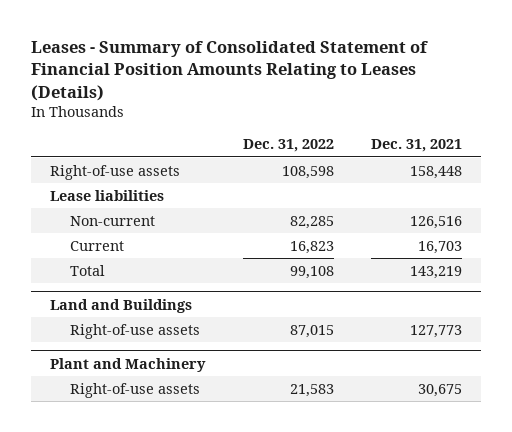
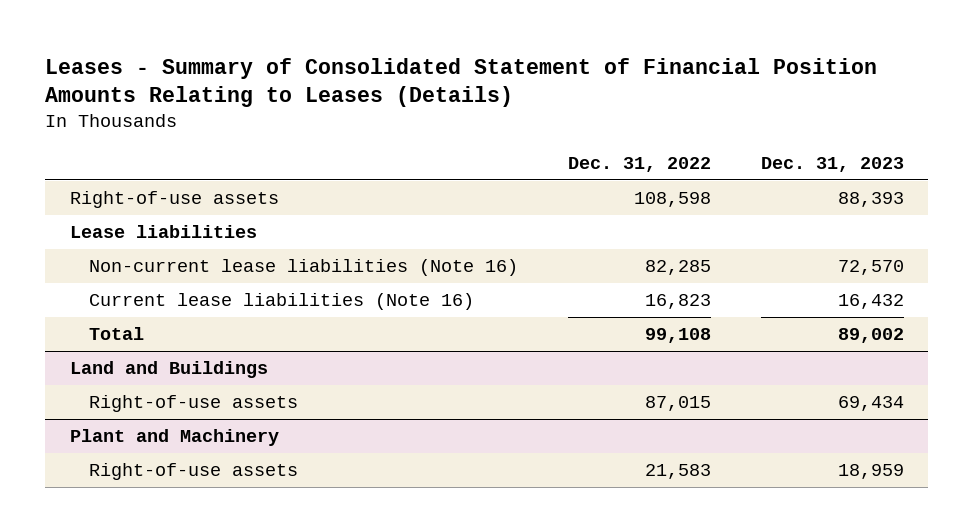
- | Dec. 31, 2022 | Dec. 31, 2021
+ | Dec. 31, 2022 | Dec. 31, 2023
- Non-current | 82,285 | 126,516
- Current | 16,823 | 16,703
+ Non-current lease liabilities (Note 16) | 82,285 | 72,570
+ Current lease liabilities (Note 16) | 16,823 | 16,432

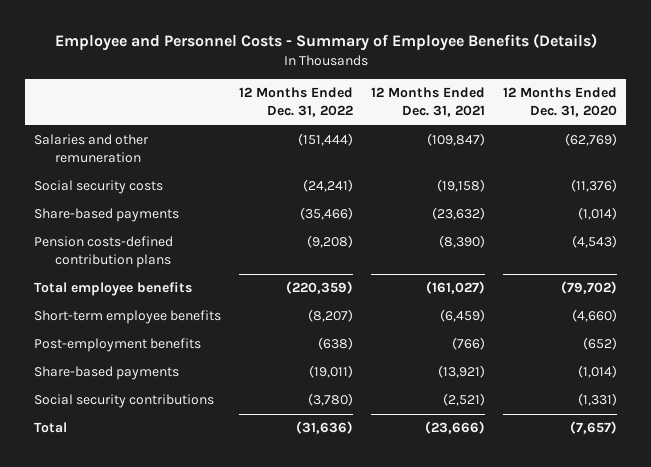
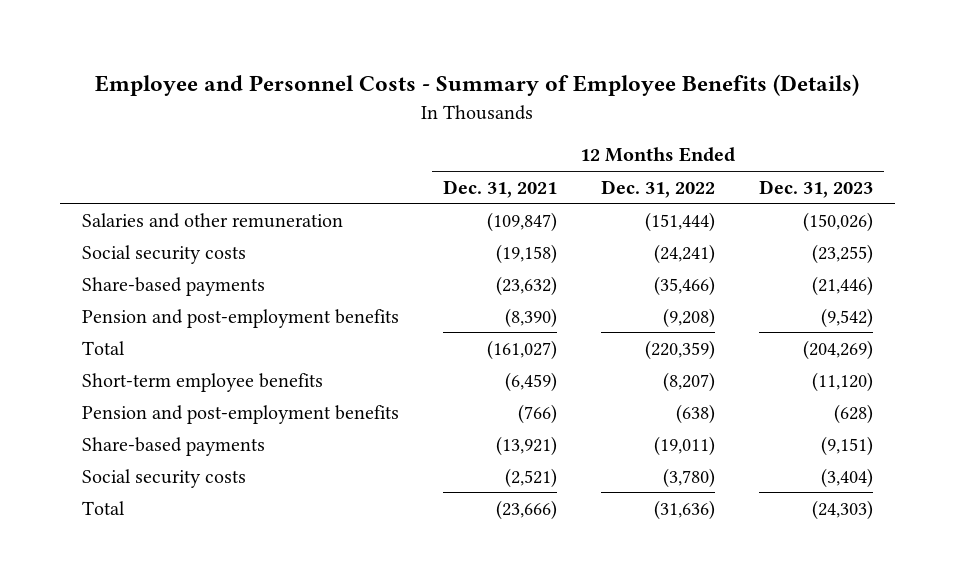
- | 12 Months Ended Dec. 31, 2022 | 12 Months Ended Dec. 31, 2021 | 12 Months Ended Dec. 31, 2020
+ | 12 Months Ended Dec. 31, 2021 | 12 Months Ended Dec. 31, 2022 | 12 Months Ended Dec. 31, 2023
- Pension costs-defined contribution plans | (9,208) | (8,390) | (4,543)
- Total employee benefits | (220,359) | (161,027) | (79,702)
+ Pension and post-employment benefits | (8,390) | (9,208) | (9,542)
+ Total | (161,027) | (220,359) | (204,269)
- Post-employment benefits | (638) | (766) | (652)
+ Pension and post-employment benefits | (766) | (638) | (628)
- Social security contributions | (3,780) | (2,521) | (1,331)
+ Social security costs | (2,521) | (3,780) | (3,404)

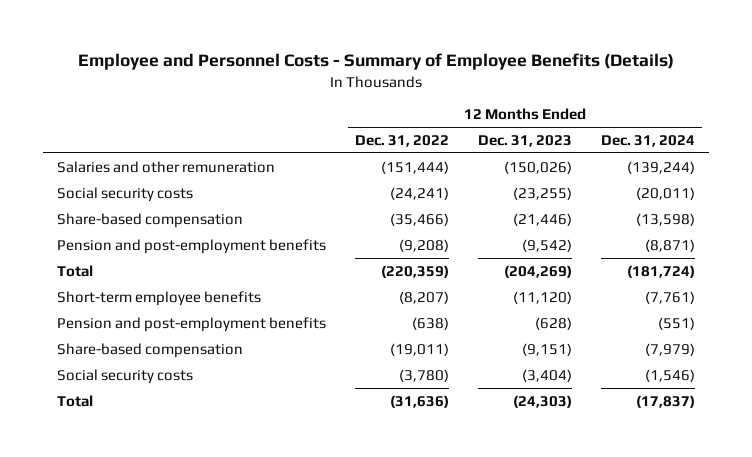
- | 12 Months Ended Dec. 31, 2021 | 12 Months Ended Dec. 31, 2022 | 12 Months Ended Dec. 31, 2023
+ | 12 Months Ended Dec. 31, 2022 | 12 Months Ended Dec. 31, 2023 | 12 Months Ended Dec. 31, 2024
- Share-based payments | (23,632) | (35,466) | (21,446)
+ Share-based compensation | (35,466) | (21,446) | (13,598)
- Share-based payments | (13,921) | (19,011) | (9,151)
+ Share-based compensation | (19,011) | (9,151) | (7,979)

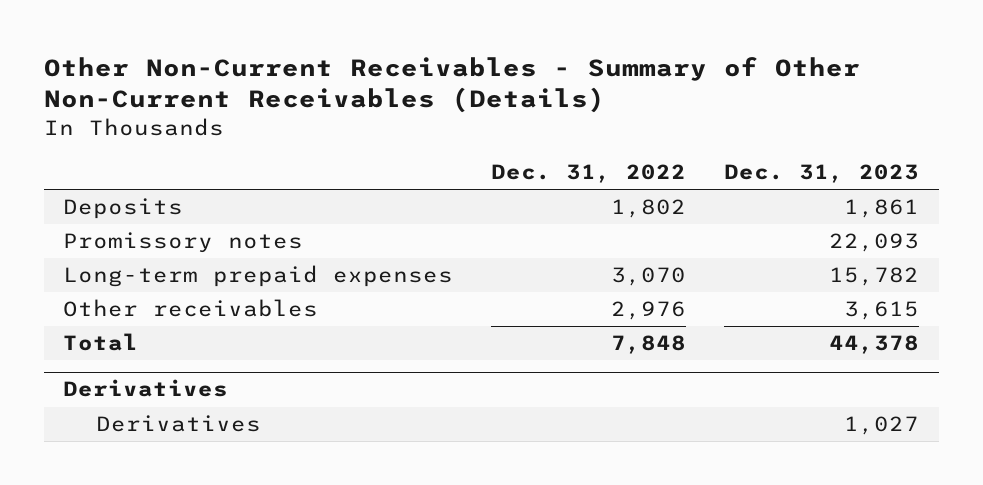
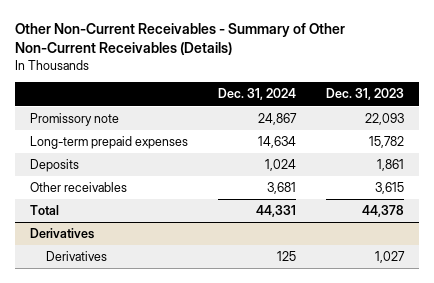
- | Dec. 31, 2022 | Dec. 31, 2023
+ | Dec. 31, 2024 | Dec. 31, 2023
- Promissory notes | | 22,093
+ Promissory note | 24,867 | 22,093
moved down: Deposits | 1,024 | 1,861

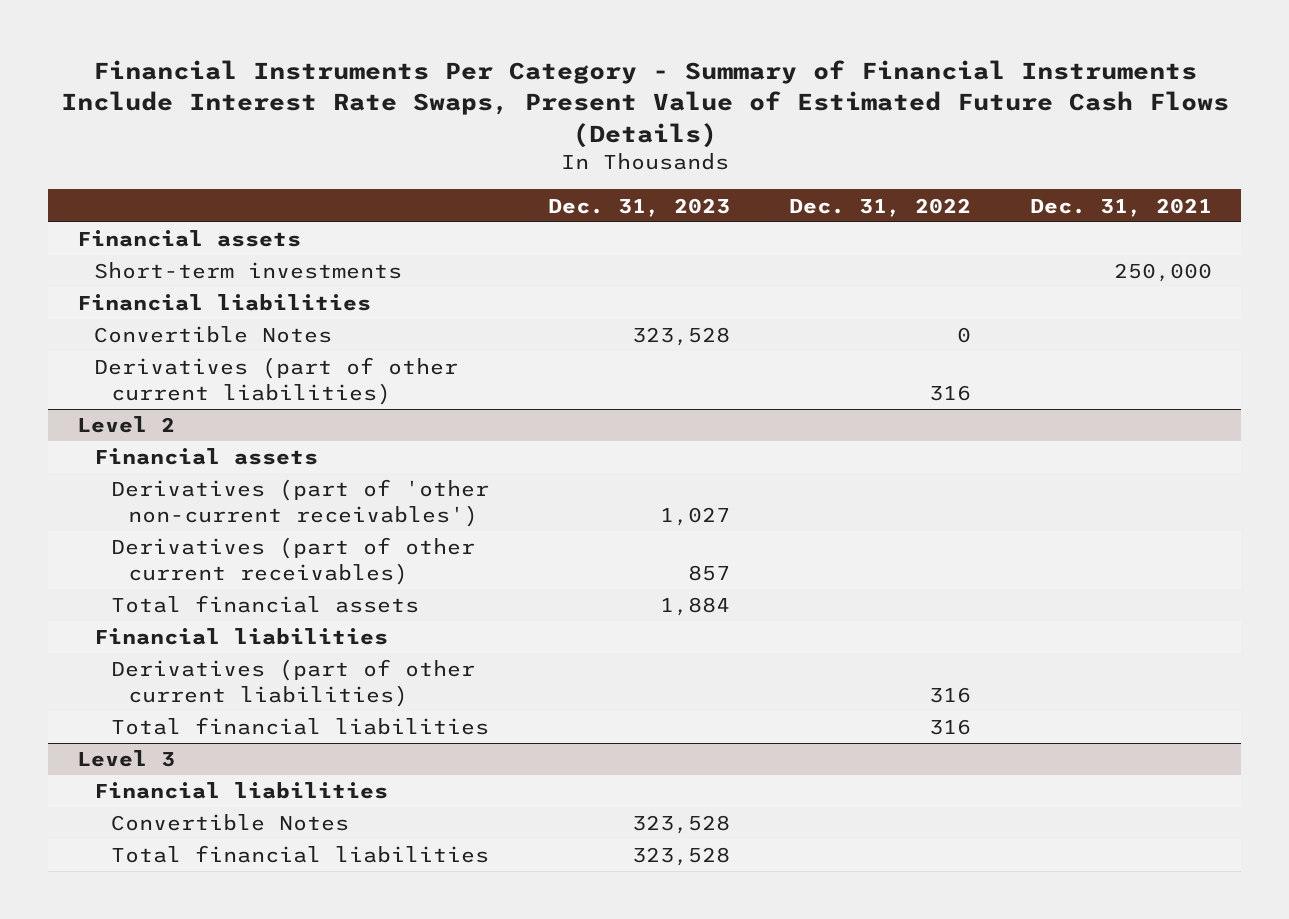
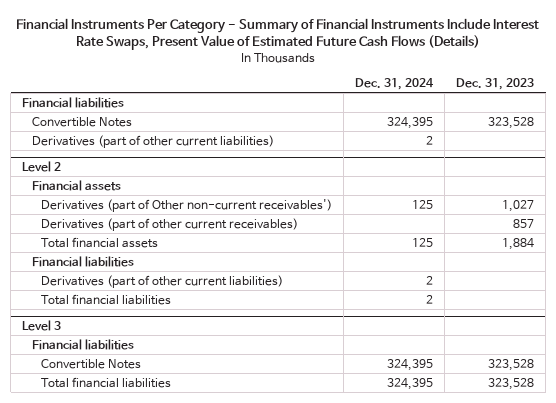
- | Dec. 31, 2023 | Dec. 31, 2022 | Dec. 31, 2021
+ | Dec. 31, 2024 | Dec. 31, 2023
- Financial assets
- Short-term investments | | | 250,000
@ Level 2
- Derivatives (part of 'other non-current receivables') | 1,027 | |
+ Derivatives (part of Other non-current receivables') | 125 | 1,027

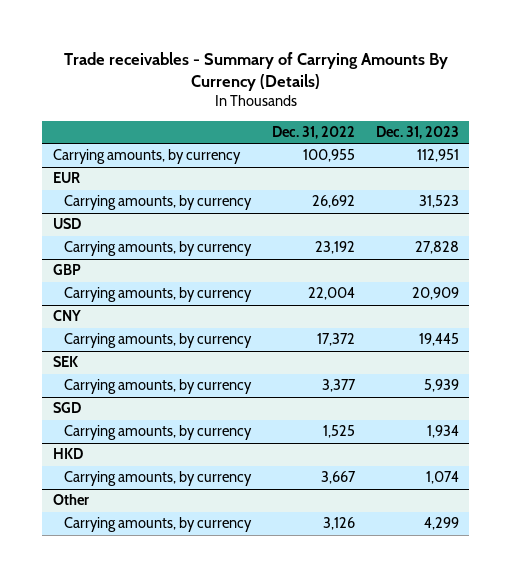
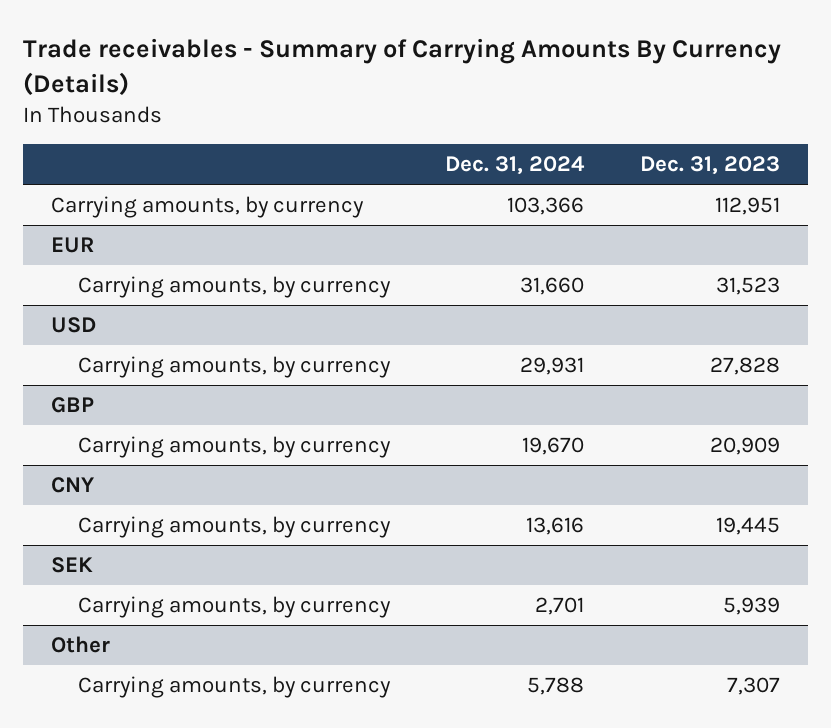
- | Dec. 31, 2022 | Dec. 31, 2023
+ | Dec. 31, 2024 | Dec. 31, 2023
- SGD
- Carrying amounts, by currency | 1,525 | 1,934
- HKD
- Carrying amounts, by currency | 3,667 | 1,074
@ Other
- Carrying amounts, by currency | 3,126 | 4,299
+ Carrying amounts, by currency | 5,788 | 7,307

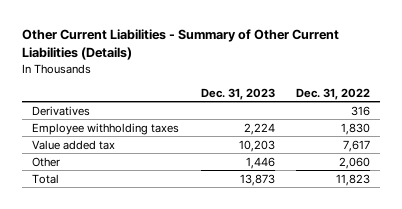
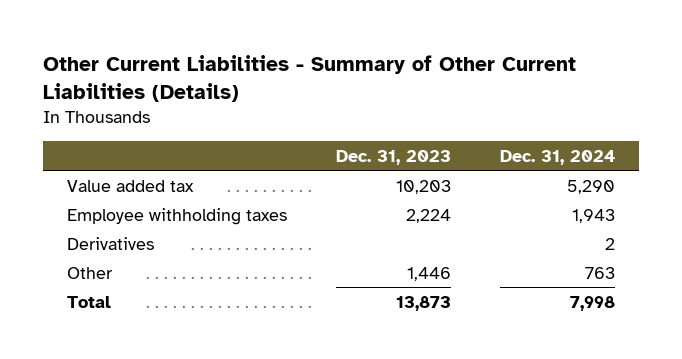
- | Dec. 31, 2023 | Dec. 31, 2022
+ | Dec. 31, 2023 | Dec. 31, 2024
moved down: Employee withholding taxes | 2,224 | 1,943
moved down: Derivatives | | 2

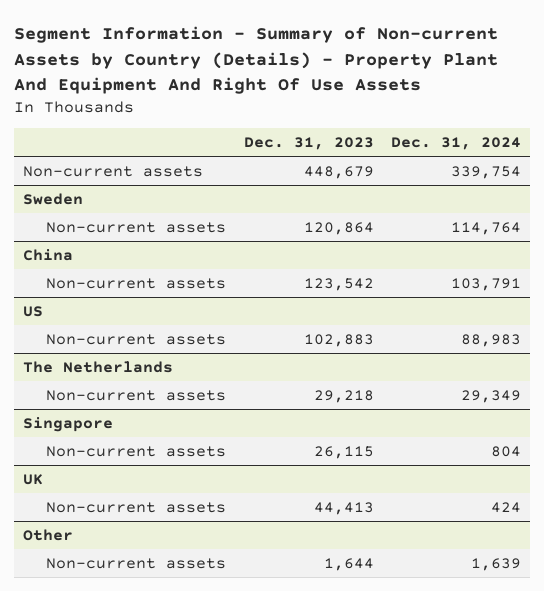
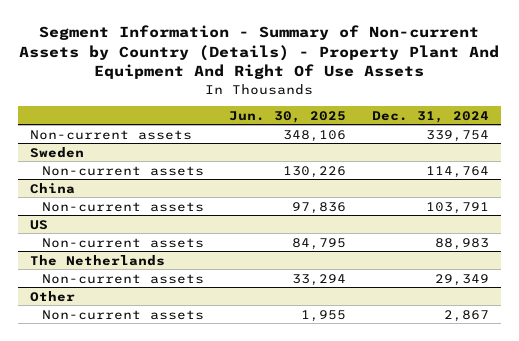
- | Dec. 31, 2023 | Dec. 31, 2024
+ | Jun. 30, 2025 | Dec. 31, 2024
- Singapore
- Non-current assets | 26,115 | 804
- UK
- Non-current assets | 44,413 | 424
@ Other
- Non-current assets | 1,644 | 1,639
+ Non-current assets | 1,955 | 2,867

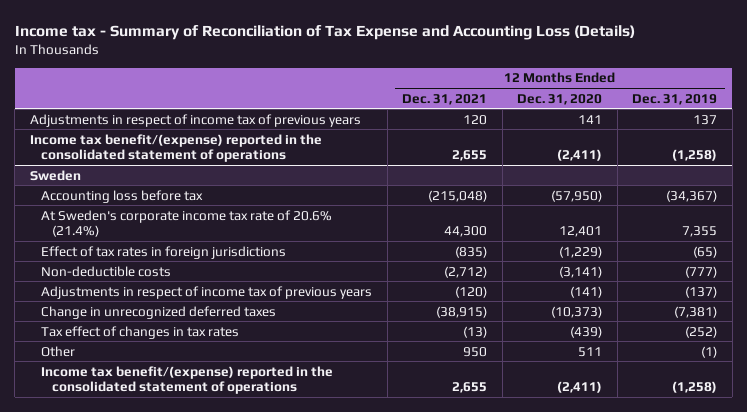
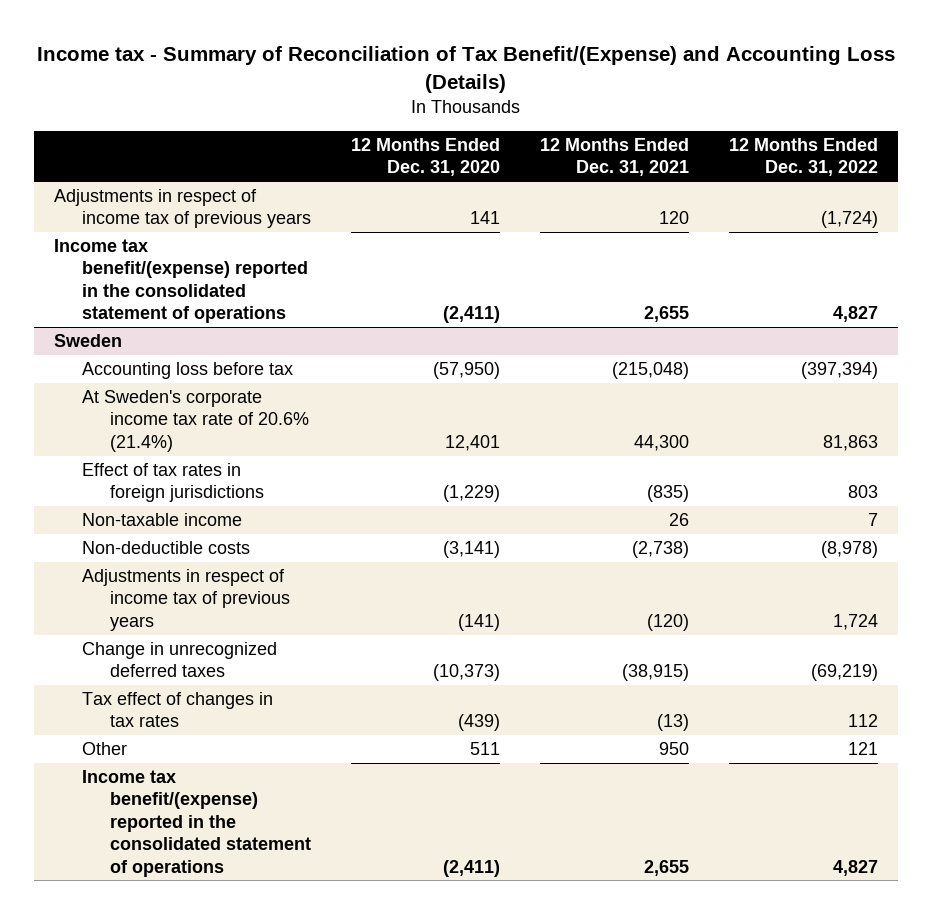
- Income tax - Summary of Reconciliation of Tax Expense and Accounting Loss (Details)
+ Income tax - Summary of Reconciliation of Tax Benefit/(Expense) and Accounting Loss (Details)
- | 12 Months Ended Dec. 31, 2021 | 12 Months Ended Dec. 31, 2020 | 12 Months Ended Dec. 31, 2019
+ | 12 Months Ended Dec. 31, 2020 | 12 Months Ended Dec. 31, 2021 | 12 Months Ended Dec. 31, 2022
@ Sweden
- Non-deductible costs | (2,712) | (3,141) | (777)
+ Non-taxable income | | 26 | 7
+ Non-deductible costs | (3,141) | (2,738) | (8,978)

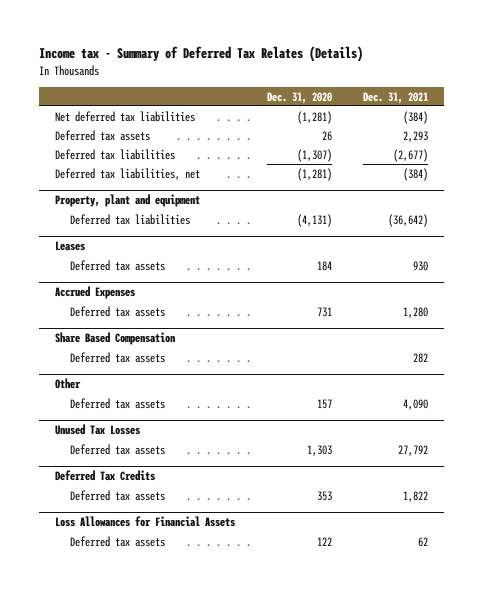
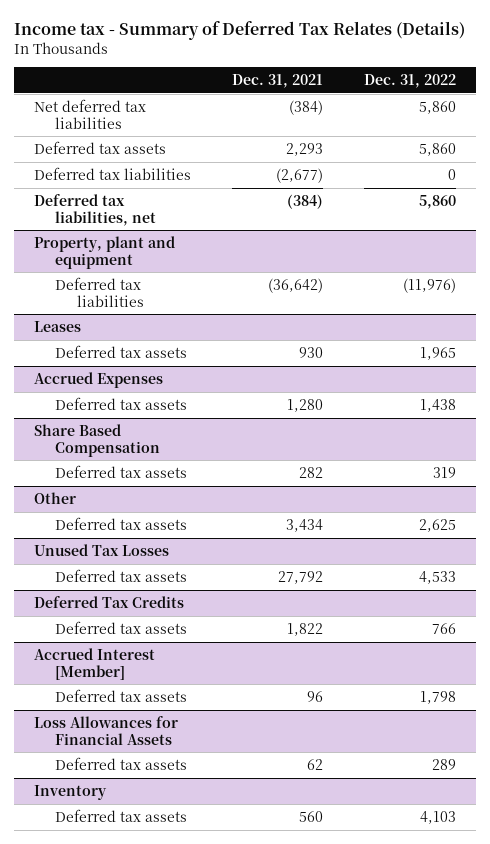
- | Dec. 31, 2020 | Dec. 31, 2021
+ | Dec. 31, 2021 | Dec. 31, 2022
@ Other
- Deferred tax assets | 157 | 4,090
+ Deferred tax assets | 3,434 | 2,625
+ Accrued Interest [Member]
+ Deferred tax assets | 96 | 1,798
+ Inventory
+ Deferred tax assets | 560 | 4,103

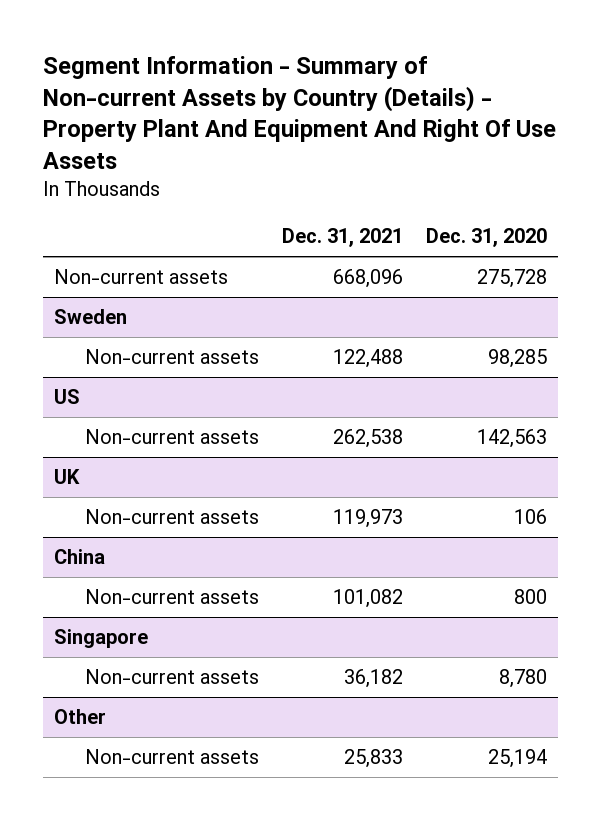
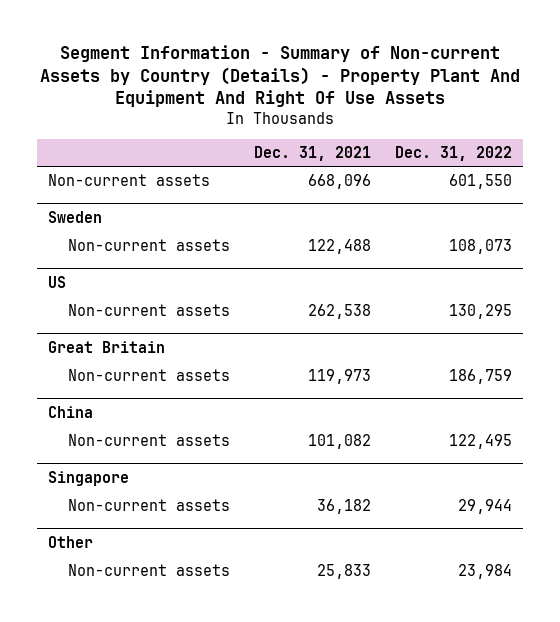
- | Dec. 31, 2021 | Dec. 31, 2020
+ | Dec. 31, 2021 | Dec. 31, 2022
- UK
+ Great Britain

